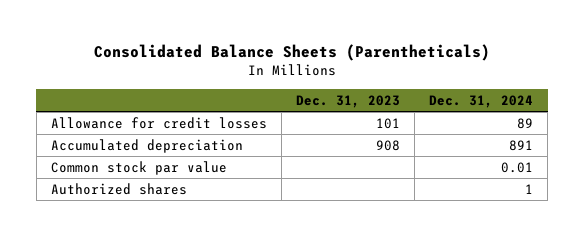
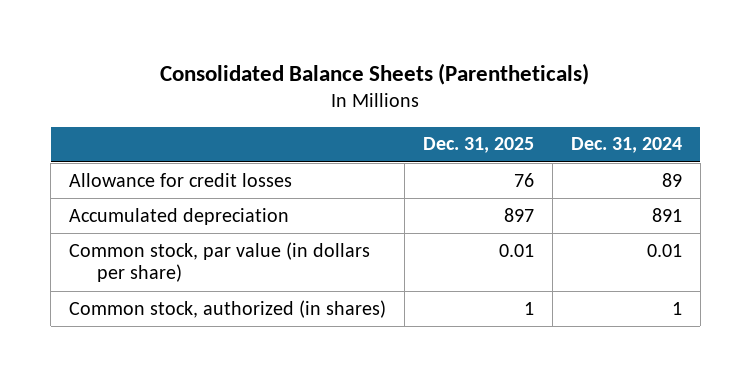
- | Dec. 31, 2023 | Dec. 31, 2024
+ | Dec. 31, 2025 | Dec. 31, 2024
- Common stock par value | | 0.01
- Authorized shares | | 1
+ Common stock, par value (in dollars per share) | 0.01 | 0.01
+ Common stock, authorized (in shares) | 1 | 1

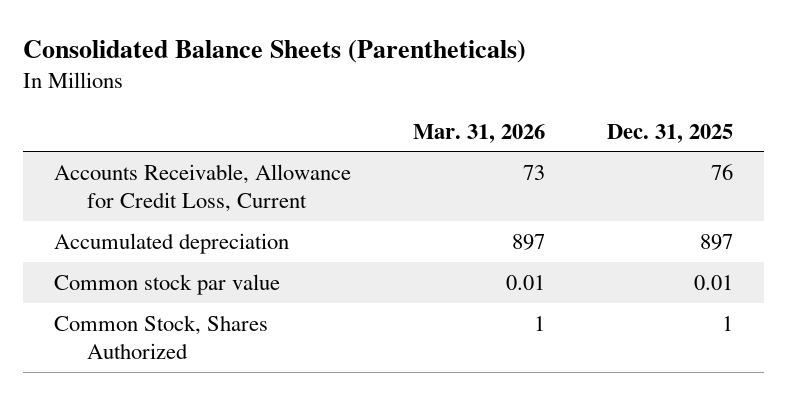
- | Dec. 31, 2025 | Dec. 31, 2024
+ | Mar. 31, 2026 | Dec. 31, 2025
- Allowance for credit losses | 76 | 89
+ Accounts Receivable, Allowance for Credit Loss, Current | 73 | 76
- Common stock, par value (in dollars per share) | 0.01 | 0.01
- Common stock, authorized (in shares) | 1 | 1
+ Common stock par value | 0.01 | 0.01
+ Common Stock, Shares Authorized | 1 | 1

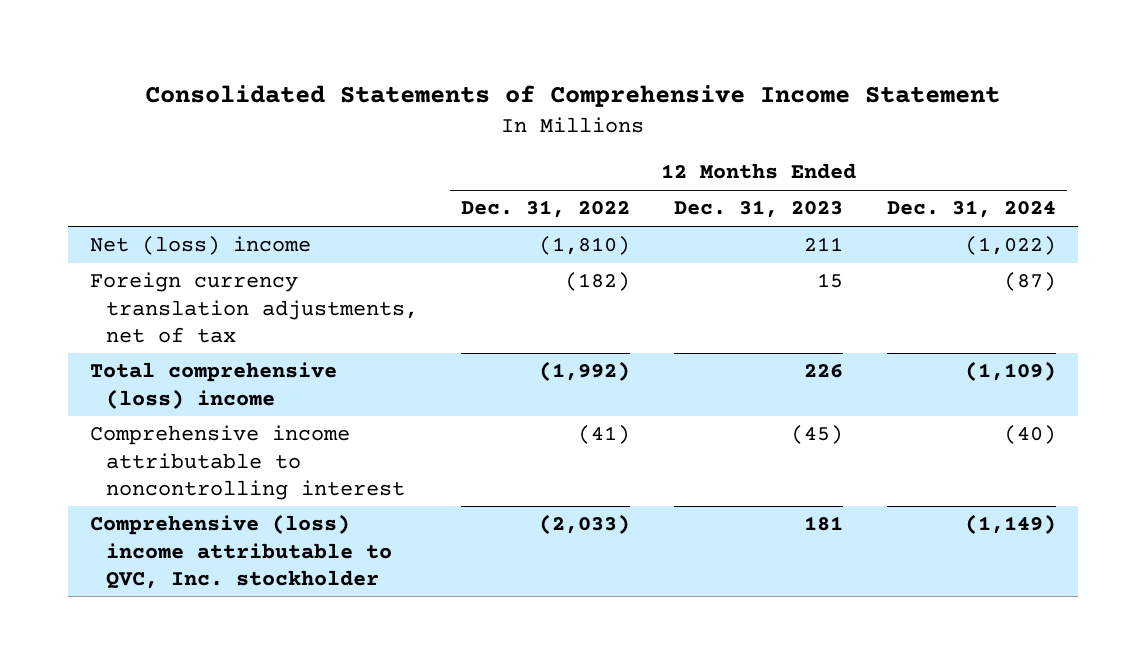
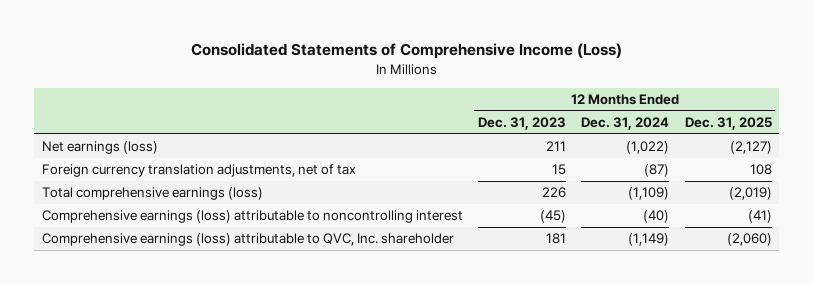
- Consolidated Statements of Comprehensive Income Statement
+ Consolidated Statements of Comprehensive Income (Loss)
- | 12 Months Ended Dec. 31, 2022 | 12 Months Ended Dec. 31, 2023 | 12 Months Ended Dec. 31, 2024
+ | 12 Months Ended Dec. 31, 2023 | 12 Months Ended Dec. 31, 2024 | 12 Months Ended Dec. 31, 2025
- Net (loss) income | (1,810) | 211 | (1,022)
+ Net earnings (loss) | 211 | (1,022) | (2,127)
- Total comprehensive (loss) income | (1,992) | 226 | (1,109)
- Comprehensive income attributable to noncontrolling interest | (41) | (45) | (40)
- Comprehensive (loss) income attributable to QVC, Inc. stockholder | (2,033) | 181 | (1,149)
+ Total comprehensive earnings (loss) | 226 | (1,109) | (2,019)
+ Comprehensive earnings (loss) attributable to noncontrolling interest | (45) | (40) | (41)
+ Comprehensive earnings (loss) attributable to QVC, Inc. shareholder | 181 | (1,149) | (2,060)

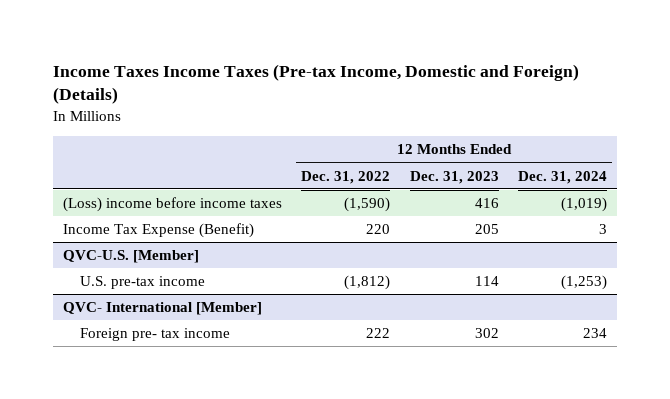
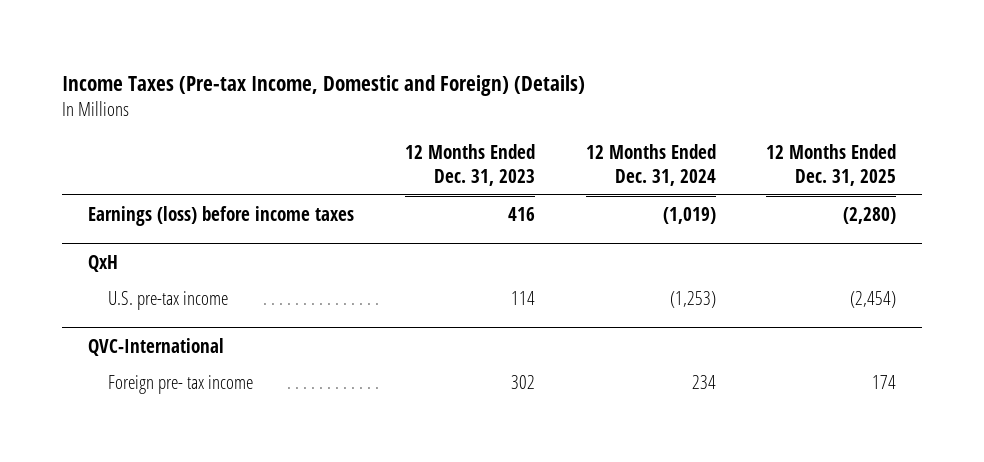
- Income Taxes Income Taxes (Pre-tax Income, Domestic and Foreign) (Details)
+ Income Taxes (Pre-tax Income, Domestic and Foreign) (Details)
- | 12 Months Ended Dec. 31, 2022 | 12 Months Ended Dec. 31, 2023 | 12 Months Ended Dec. 31, 2024
+ | 12 Months Ended Dec. 31, 2023 | 12 Months Ended Dec. 31, 2024 | 12 Months Ended Dec. 31, 2025
- (Loss) income before income taxes | (1,590) | 416 | (1,019)
- Income Tax Expense (Benefit) | 220 | 205 | 3
- QVC-U.S. [Member]
+ Earnings (loss) before income taxes | 416 | (1,019) | (2,280)
+ QxH
- QVC- International [Member]
+ QVC-International

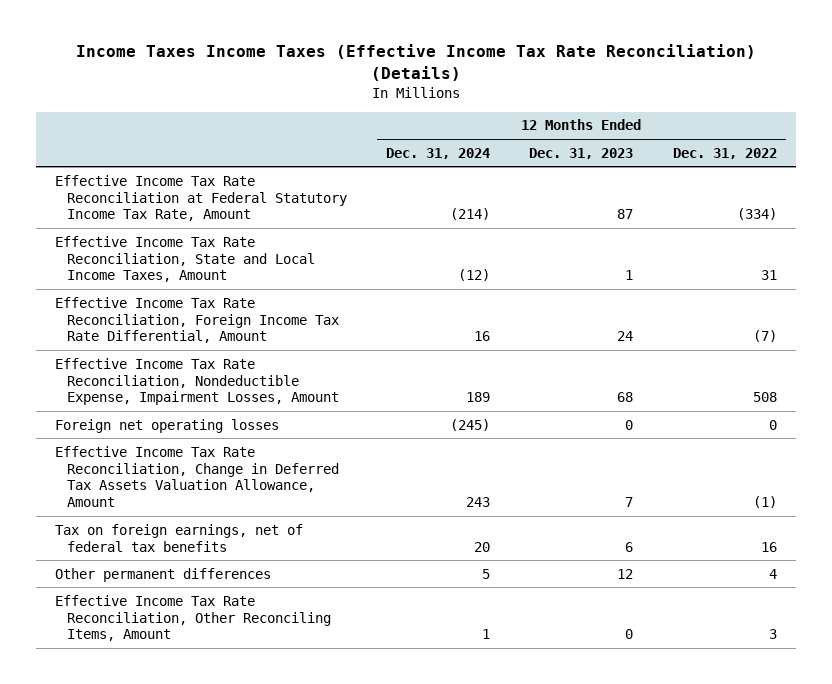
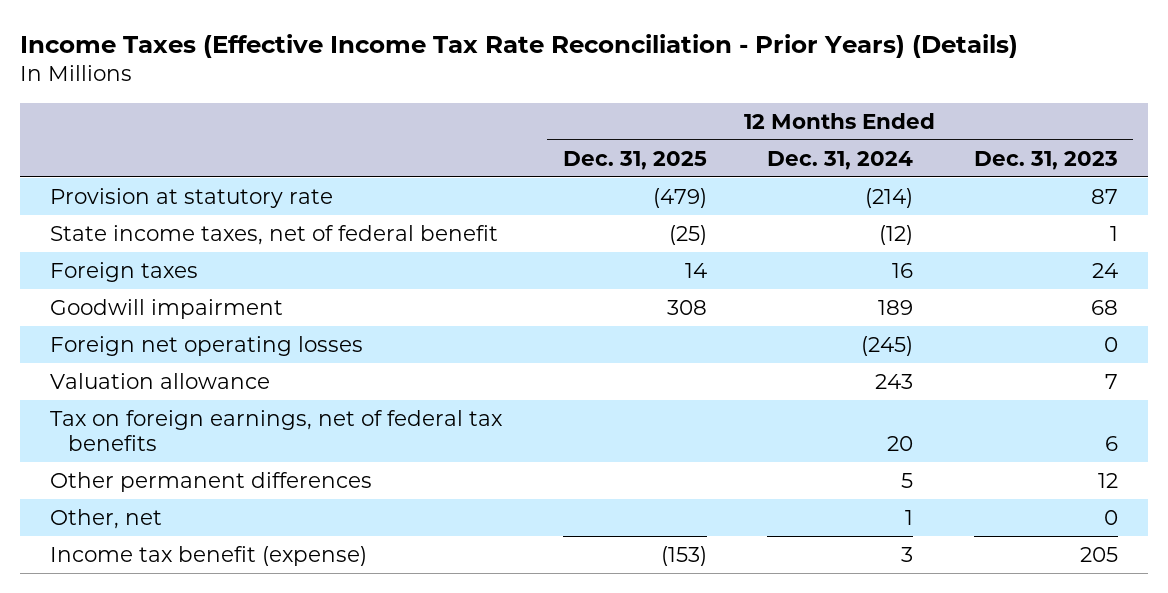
- Income Taxes Income Taxes (Effective Income Tax Rate Reconciliation) (Details)
+ Income Taxes (Effective Income Tax Rate Reconciliation - Prior Years) (Details)
- | 12 Months Ended Dec. 31, 2024 | 12 Months Ended Dec. 31, 2023 | 12 Months Ended Dec. 31, 2022
+ | 12 Months Ended Dec. 31, 2025 | 12 Months Ended Dec. 31, 2024 | 12 Months Ended Dec. 31, 2023
- Effective Income Tax Rate Reconciliation at Federal Statutory Income Tax Rate, Amount | (214) | 87 | (334)
- Effective Income Tax Rate Reconciliation, State and Local Income Taxes, Amount | (12) | 1 | 31
- Effective Income Tax Rate Reconciliation, Foreign Income Tax Rate Differential, Amount | 16 | 24 | (7)
- Effective Income Tax Rate Reconciliation, Nondeductible Expense, Impairment Losses, Amount | 189 | 68 | 508
+ Provision at statutory rate | (479) | (214) | 87
+ State income taxes, net of federal benefit | (25) | (12) | 1
+ Foreign taxes | 14 | 16 | 24
+ Goodwill impairment | 308 | 189 | 68
- Effective Income Tax Rate Reconciliation, Change in Deferred Tax Assets Valuation Allowance, Amount | 243 | 7 | (1)
+ Valuation allowance | | 243 | 7
- Effective Income Tax Rate Reconciliation, Other Reconciling Items, Amount | 1 | 0 | 3
+ Other, net | | 1 | 0
+ Income tax benefit (expense) | (153) | 3 | 205

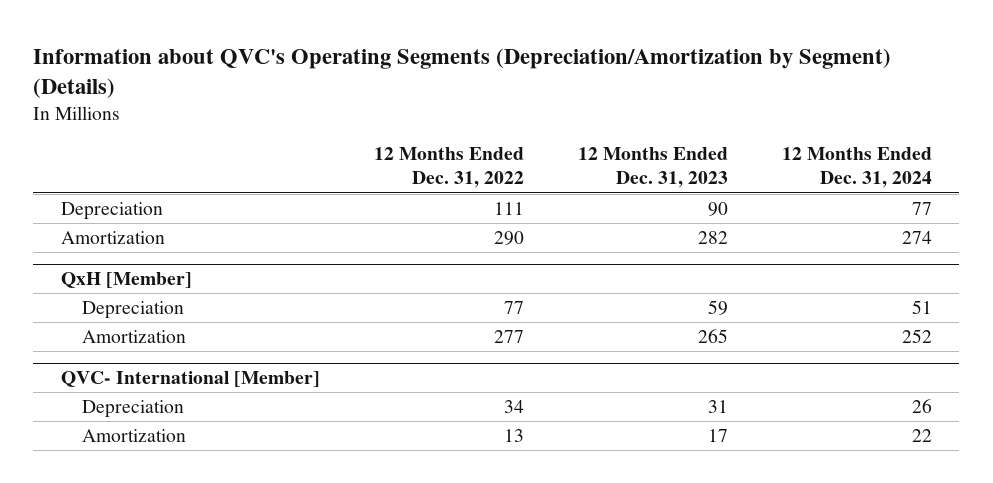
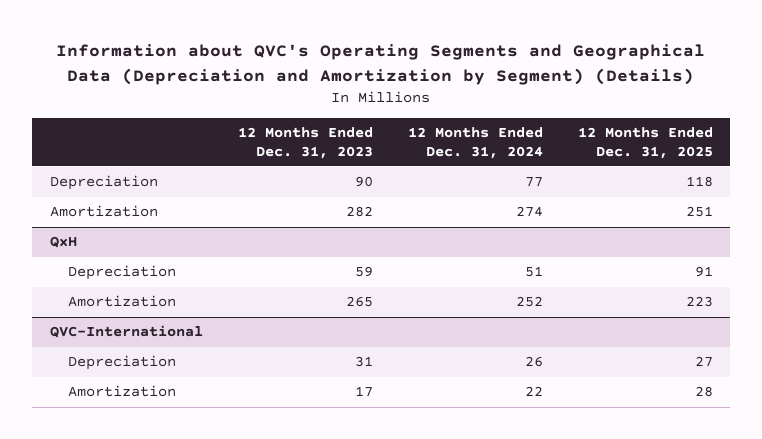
- Information about QVC's Operating Segments (Depreciation/Amortization by Segment) (Details)
+ Information about QVC's Operating Segments and Geographical Data (Depreciation and Amortization by Segment) (Details)
- | 12 Months Ended Dec. 31, 2022 | 12 Months Ended Dec. 31, 2023 | 12 Months Ended Dec. 31, 2024
+ | 12 Months Ended Dec. 31, 2023 | 12 Months Ended Dec. 31, 2024 | 12 Months Ended Dec. 31, 2025
- QxH [Member]
+ QxH
- QVC- International [Member]
+ QVC-International

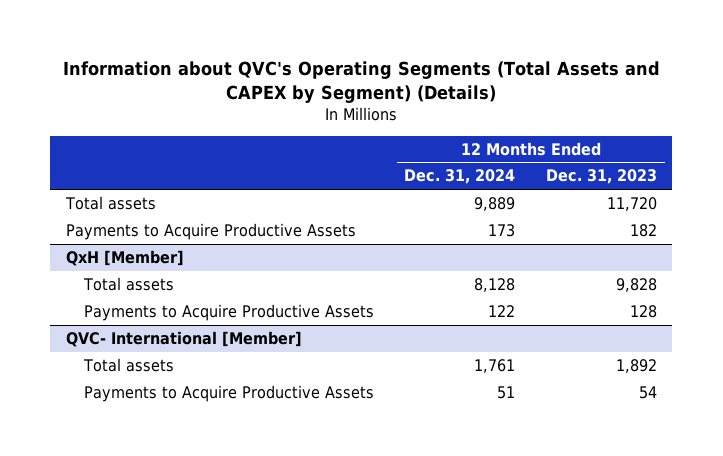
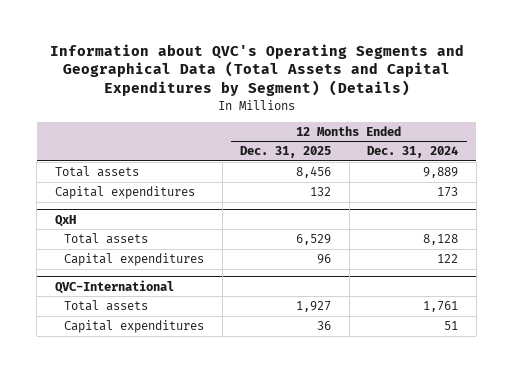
- Information about QVC's Operating Segments (Total Assets and CAPEX by Segment) (Details)
+ Information about QVC's Operating Segments and Geographical Data (Total Assets and Capital Expenditures by Segment) (Details)
- | 12 Months Ended Dec. 31, 2024 | 12 Months Ended Dec. 31, 2023
+ | 12 Months Ended Dec. 31, 2025 | 12 Months Ended Dec. 31, 2024
- Payments to Acquire Productive Assets | 173 | 182
- QxH [Member]
+ Capital expenditures | 132 | 173
+ QxH
- Payments to Acquire Productive Assets | 122 | 128
- QVC- International [Member]
+ Capital expenditures | 96 | 122
+ QVC-International
- Payments to Acquire Productive Assets | 51 | 54
+ Capital expenditures | 36 | 51

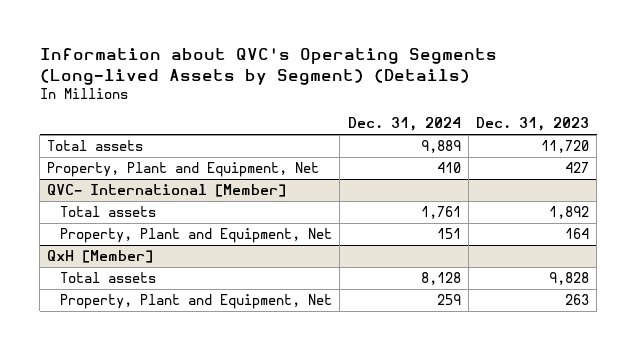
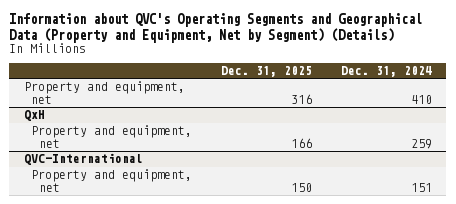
- Information about QVC's Operating Segments (Long-lived Assets by Segment) (Details)
+ Information about QVC's Operating Segments and Geographical Data (Property and Equipment, Net by Segment) (Details)
- | Dec. 31, 2024 | Dec. 31, 2023
+ | Dec. 31, 2025 | Dec. 31, 2024
- Total assets | 9,889 | 11,720
- Property, Plant and Equipment, Net | 410 | 427
- QVC- International [Member]
- Total assets | 1,761 | 1,892
- Property, Plant and Equipment, Net | 151 | 164
- QxH [Member]
- Total assets | 8,128 | 9,828
- Property, Plant and Equipment, Net | 259 | 263
+ Property and equipment, net | 316 | 410
+ QxH
+ Property and equipment, net | 166 | 259
+ QVC-International
+ Property and equipment, net | 150 | 151

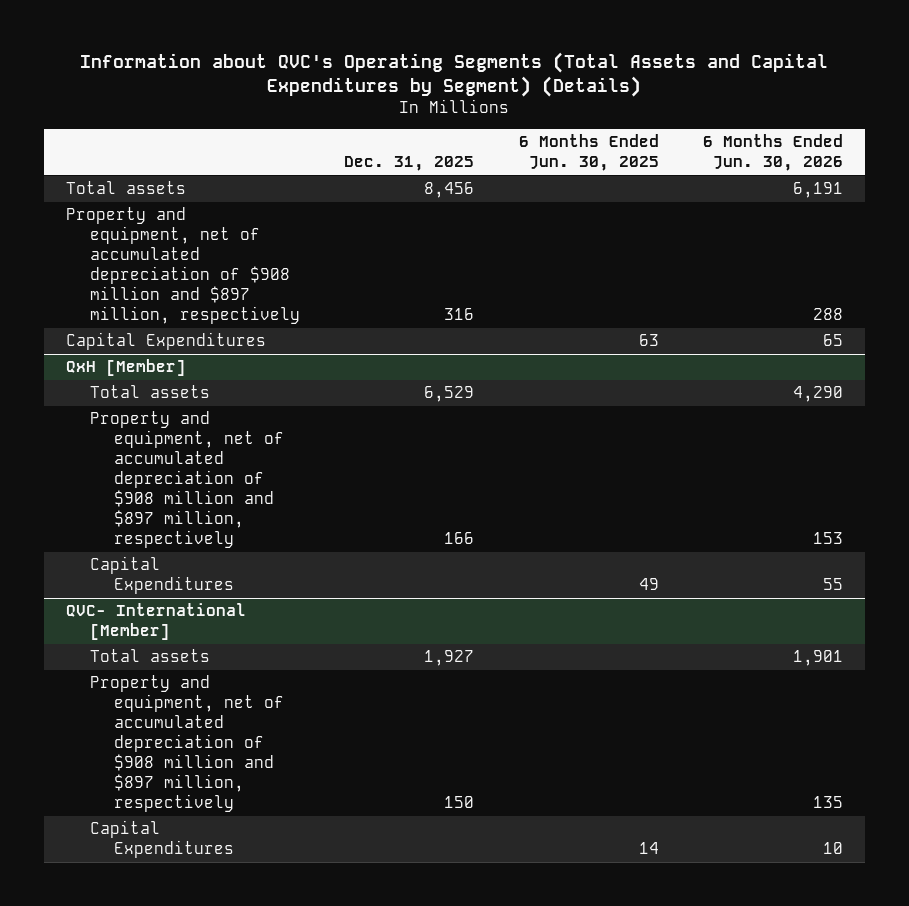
- Information about QVC's Operating Segments and Geographical Data (Property and Equipment, Net by Segment) (Details)
+ Information about QVC's Operating Segments (Total Assets and Capital Expenditures by Segment) (Details)
- | Dec. 31, 2025 | Dec. 31, 2024
+ | Dec. 31, 2025 | 6 Months Ended Jun. 30, 2025 | 6 Months Ended Jun. 30, 2026
- Property and equipment, net | 316 | 410
- QxH
- Property and equipment, net | 166 | 259
- QVC-International
- Property and equipment, net | 150 | 151
+ Total assets | 8,456 | | 6,191
+ Property and equipment, net of accumulated depreciation of $908 million and $897 million, respectively | 316 | | 288
+ Capital Expenditures | | 63 | 65
+ QxH [Member]
+ Total assets | 6,529 | | 4,290
+ Property and equipment, net of accumulated depreciation of $908 million and $897 million, respectively | 166 | | 153
+ Capital Expenditures | | 49 | 55
+ QVC- International [Member]
+ Total assets | 1,927 | | 1,901
+ Property and equipment, net of accumulated depreciation of $908 million and $897 million, respectively | 150 | | 135
+ Capital Expenditures | | 14 | 10

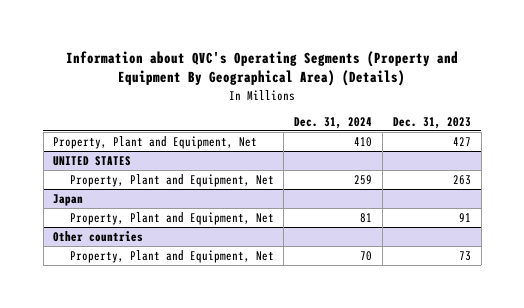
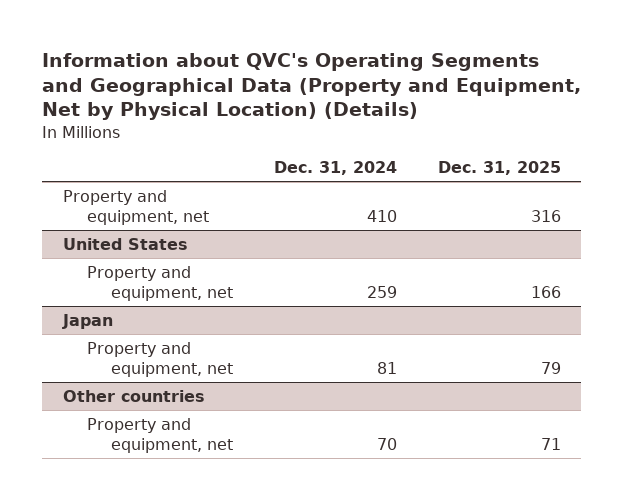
- Information about QVC's Operating Segments (Property and Equipment By Geographical Area) (Details)
+ Information about QVC's Operating Segments and Geographical Data (Property and Equipment, Net by Physical Location) (Details)
- | Dec. 31, 2024 | Dec. 31, 2023
+ | Dec. 31, 2024 | Dec. 31, 2025
- Property, Plant and Equipment, Net | 410 | 427
- UNITED STATES
- Property, Plant and Equipment, Net | 259 | 263
+ Property and equipment, net | 410 | 316
+ United States
+ Property and equipment, net | 259 | 166
@ Japan
- Property, Plant and Equipment, Net | 81 | 91
+ Property and equipment, net | 81 | 79
@ Other countries
- Property, Plant and Equipment, Net | 70 | 73
+ Property and equipment, net | 70 | 71

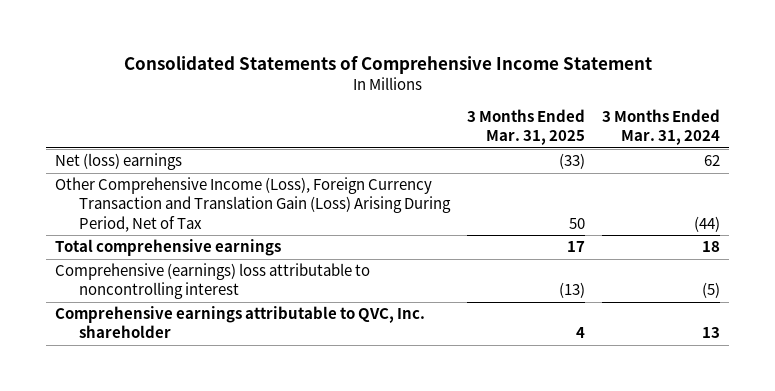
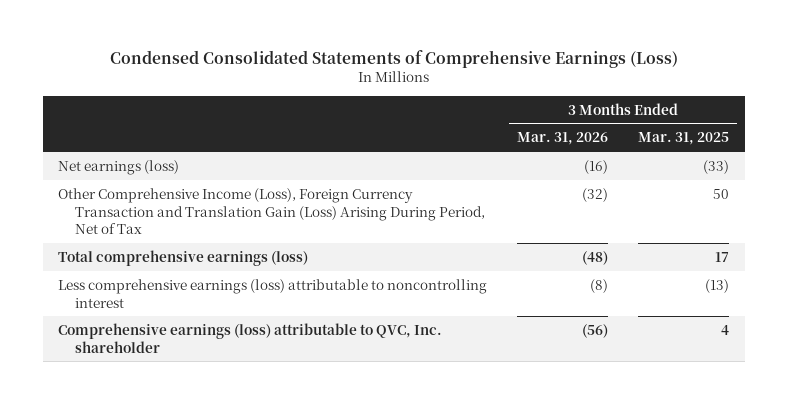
- Consolidated Statements of Comprehensive Income Statement
+ Condensed Consolidated Statements of Comprehensive Earnings (Loss)
- | 3 Months Ended Mar. 31, 2025 | 3 Months Ended Mar. 31, 2024
+ | 3 Months Ended Mar. 31, 2026 | 3 Months Ended Mar. 31, 2025
- Net (loss) earnings | (33) | 62
+ Net earnings (loss) | (16) | (33)
- Total comprehensive earnings | 17 | 18
- Comprehensive (earnings) loss attributable to noncontrolling interest | (13) | (5)
- Comprehensive earnings attributable to QVC, Inc. shareholder | 4 | 13
+ Total comprehensive earnings (loss) | (48) | 17
+ Less comprehensive earnings (loss) attributable to noncontrolling interest | (8) | (13)
+ Comprehensive earnings (loss) attributable to QVC, Inc. shareholder | (56) | 4

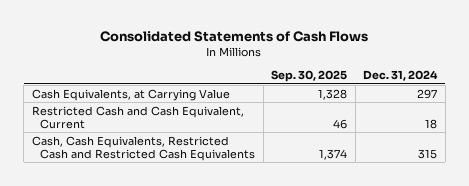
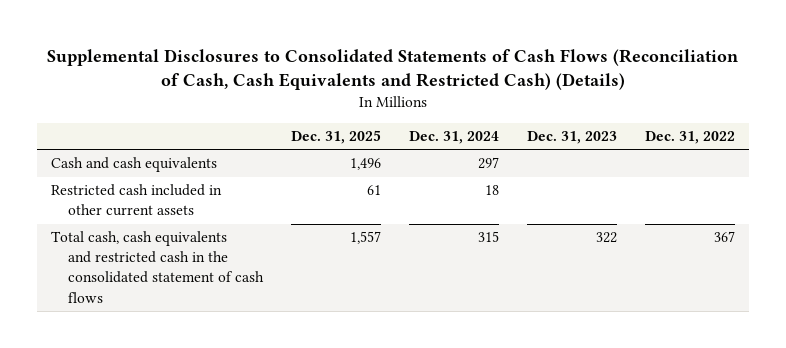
- Consolidated Statements of Cash Flows
+ Supplemental Disclosures to Consolidated Statements of Cash Flows (Reconciliation of Cash, Cash Equivalents and Restricted Cash) (Details)
- | Sep. 30, 2025 | Dec. 31, 2024
+ | Dec. 31, 2025 | Dec. 31, 2024 | Dec. 31, 2023 | Dec. 31, 2022
- Cash Equivalents, at Carrying Value | 1,328 | 297
- Restricted Cash and Cash Equivalent, Current | 46 | 18
- Cash, Cash Equivalents, Restricted Cash and Restricted Cash Equivalents | 1,374 | 315
+ Cash and cash equivalents | 1,496 | 297 | |
+ Restricted cash included in other current assets | 61 | 18 | |
+ Total cash, cash equivalents and restricted cash in the consolidated statement of cash flows | 1,557 | 315 | 322 | 367

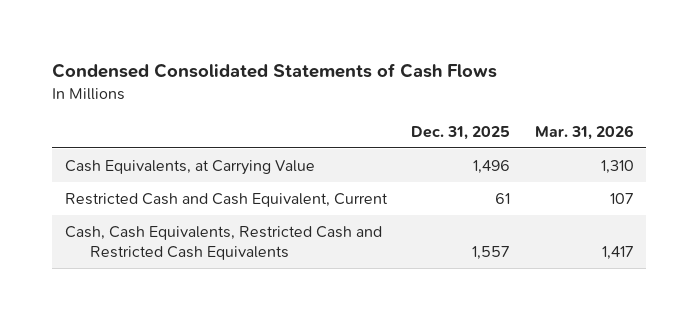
- Supplemental Disclosures to Consolidated Statements of Cash Flows (Reconciliation of Cash, Cash Equivalents and Restricted Cash) (Details)
+ Condensed Consolidated Statements of Cash Flows
- | Dec. 31, 2025 | Dec. 31, 2024 | Dec. 31, 2023 | Dec. 31, 2022
+ | Dec. 31, 2025 | Mar. 31, 2026
- Cash and cash equivalents | 1,496 | 297 | |
- Restricted cash included in other current assets | 61 | 18 | |
- Total cash, cash equivalents and restricted cash in the consolidated statement of cash flows | 1,557 | 315 | 322 | 367
+ Cash Equivalents, at Carrying Value | 1,496 | 1,310
+ Restricted Cash and Cash Equivalent, Current | 61 | 107
+ Cash, Cash Equivalents, Restricted Cash and Restricted Cash Equivalents | 1,557 | 1,417

